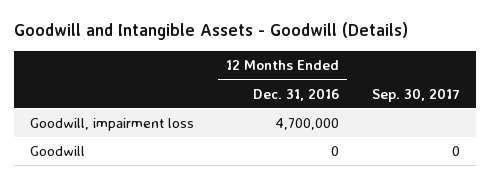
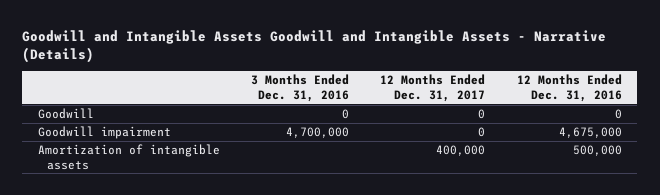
- Goodwill and Intangible Assets - Goodwill (Details)
+ Goodwill and Intangible Assets Goodwill and Intangible Assets - Narrative (Details)
- | 12 Months Ended Dec. 31, 2016 | Sep. 30, 2017
+ | 3 Months Ended Dec. 31, 2016 | 12 Months Ended Dec. 31, 2017 | 12 Months Ended Dec. 31, 2016
- Goodwill, impairment loss | 4,700,000 |
+ Goodwill impairment | 4,700,000 | 0 | 4,675,000
+ Amortization of intangible assets | | 400,000 | 500,000

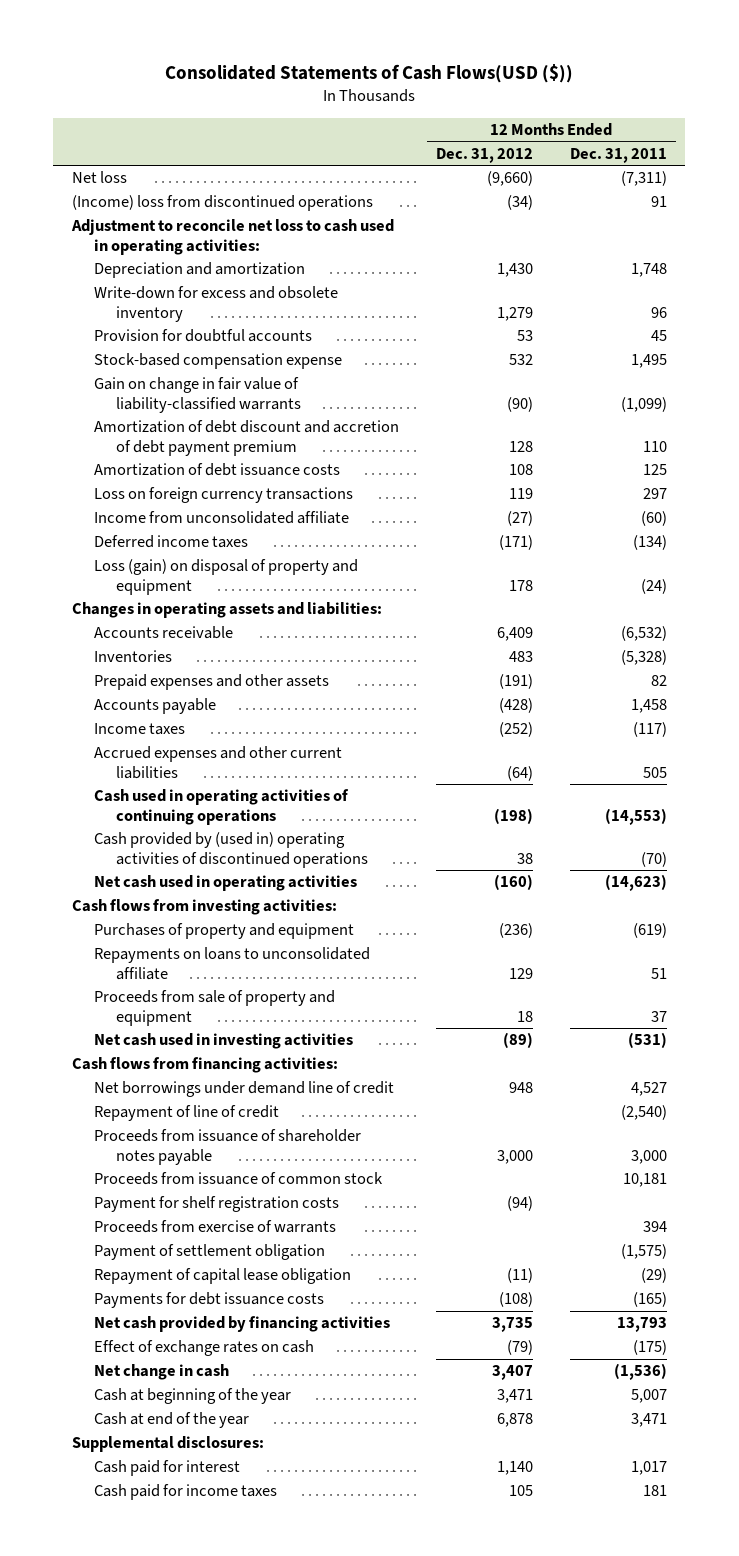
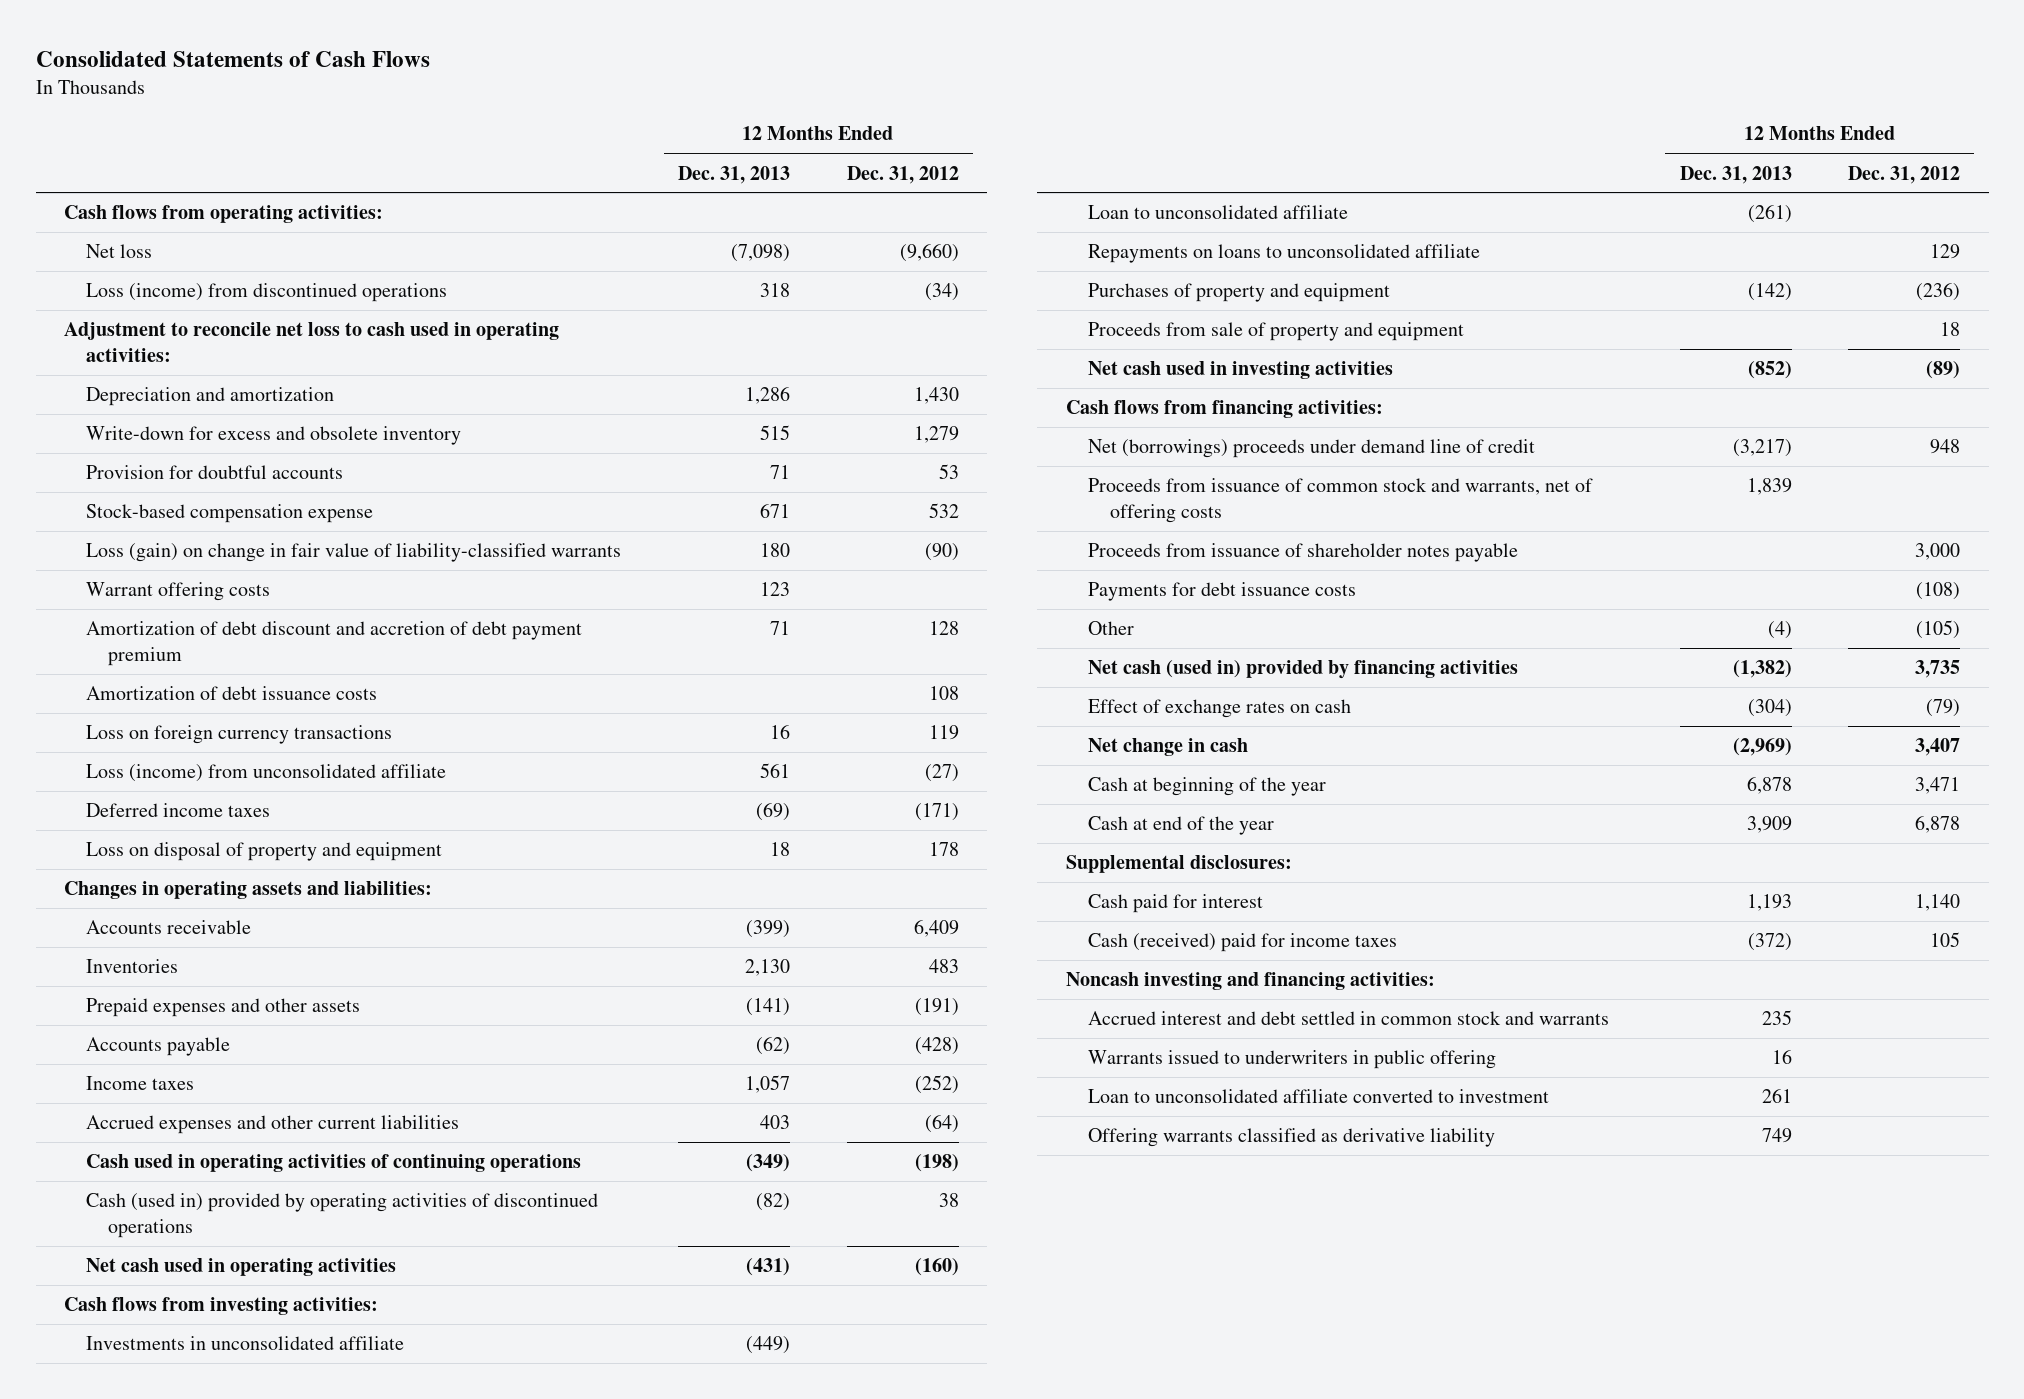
- Consolidated Statements of Cash Flows(USD ($))
+ Consolidated Statements of Cash Flows
- | 12 Months Ended Dec. 31, 2012 | 12 Months Ended Dec. 31, 2011
+ | 12 Months Ended Dec. 31, 2013 | 12 Months Ended Dec. 31, 2012
+ Cash flows from operating activities:
- (Income) loss from discontinued operations | (34) | 91
+ Loss (income) from discontinued operations | 318 | (34)
- Gain on change in fair value of liability-classified warrants | (90) | (1,099)
+ Loss (gain) on change in fair value of liability-classified warrants | 180 | (90)
+ Warrant offering costs | 123 |
- Income from unconsolidated affiliate | (27) | (60)
+ Loss (income) from unconsolidated affiliate | 561 | (27)
- Loss (gain) on disposal of property and equipment | 178 | (24)
+ Loss on disposal of property and equipment | 18 | 178
- Cash provided by (used in) operating activities of discontinued operations | 38 | (70)
+ Cash (used in) provided by operating activities of discontinued operations | (82) | 38
+ Investments in unconsolidated affiliate | (449) |
+ Loan to unconsolidated affiliate | (261) |
moved down: Purchases of property and equipment | (142) | (236)
- Net borrowings under demand line of credit | 948 | 4,527
- Repayment of line of credit | | (2,540)
+ Net (borrowings) proceeds under demand line of credit | (3,217) | 948
+ Proceeds from issuance of common stock and warrants, net of offering costs | 1,839 |
- Proceeds from issuance of common stock | | 10,181
- Payment for shelf registration costs | (94) |
- Proceeds from exercise of warrants | | 394
- Payment of settlement obligation | | (1,575)
- Repayment of capital lease obligation | (11) | (29)
- Net cash provided by financing activities | 3,735 | 13,793
+ Other | (4) | (105)
+ Net cash (used in) provided by financing activities | (1,382) | 3,735
- Cash paid for income taxes | 105 | 181
+ Cash (received) paid for income taxes | (372) | 105
+ Noncash investing and financing activities:
+ Accrued interest and debt settled in common stock and warrants | 235 |
+ Warrants issued to underwriters in public offering | 16 |
+ Loan to unconsolidated affiliate converted to investment | 261 |
+ Offering warrants classified as derivative liability | 749 |

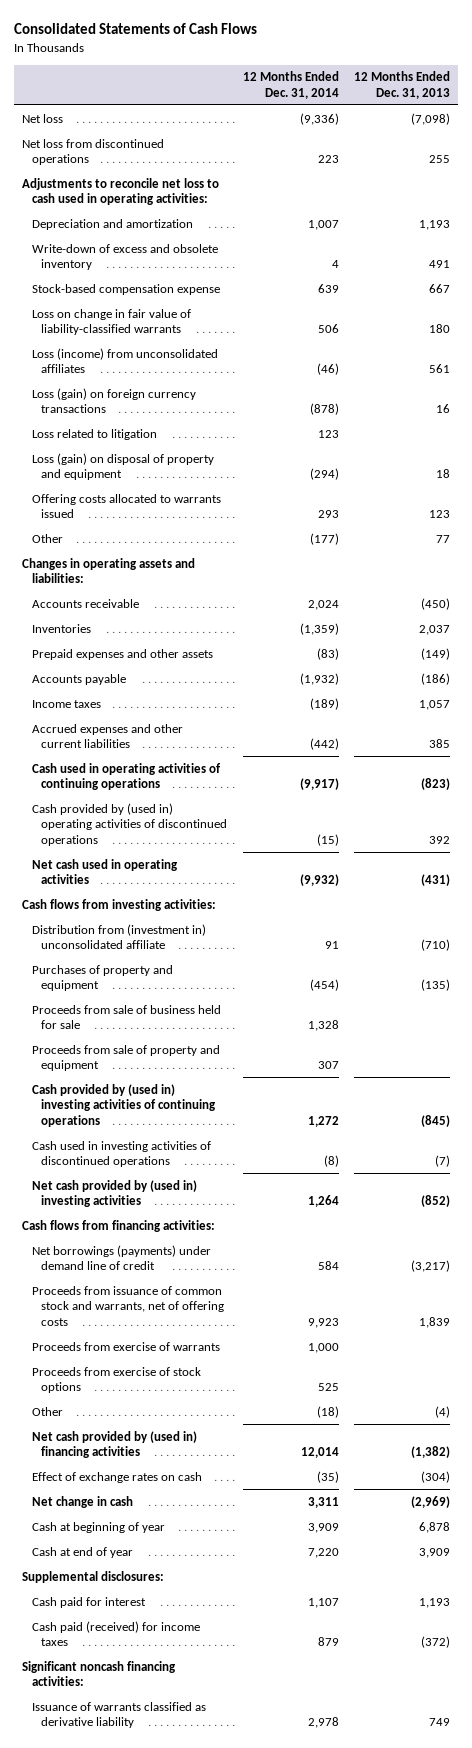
- | 12 Months Ended Dec. 31, 2013 | 12 Months Ended Dec. 31, 2012
+ | 12 Months Ended Dec. 31, 2014 | 12 Months Ended Dec. 31, 2013
- Cash flows from operating activities:
- Loss (income) from discontinued operations | 318 | (34)
- Adjustment to reconcile net loss to cash used in operating activities:
- Depreciation and amortization | 1,286 | 1,430
- Write-down for excess and obsolete inventory | 515 | 1,279
- Provision for doubtful accounts | 71 | 53
- Stock-based compensation expense | 671 | 532
- Loss (gain) on change in fair value of liability-classified warrants | 180 | (90)
- Warrant offering costs | 123 |
- Amortization of debt discount and accretion of debt payment premium | 71 | 128
- Amortization of debt issuance costs | | 108
- Loss on foreign currency transactions | 16 | 119
- Loss (income) from unconsolidated affiliate | 561 | (27)
- Deferred income taxes | (69) | (171)
- Loss on disposal of property and equipment | 18 | 178
+ Net loss from discontinued operations | 223 | 255
+ Adjustments to reconcile net loss to cash used in operating activities:
+ Depreciation and amortization | 1,007 | 1,193
+ Write-down of excess and obsolete inventory | 4 | 491
+ Stock-based compensation expense | 639 | 667
+ Loss on change in fair value of liability-classified warrants | 506 | 180
+ Loss (income) from unconsolidated affiliates | (46) | 561
+ Loss (gain) on foreign currency transactions | (878) | 16
+ Loss related to litigation | 123 |
+ Loss (gain) on disposal of property and equipment | (294) | 18
+ Offering costs allocated to warrants issued | 293 | 123
+ Other | (177) | 77
- Accounts receivable | (399) | 6,409
- Inventories | 2,130 | 483
- Prepaid expenses and other assets | (141) | (191)
- Accounts payable | (62) | (428)
+ Accounts receivable | 2,024 | (450)
+ Inventories | (1,359) | 2,037
+ Prepaid expenses and other assets | (83) | (149)
+ Accounts payable | (1,932) | (186)
- Accrued expenses and other current liabilities | 403 | (64)
- Cash used in operating activities of continuing operations | (349) | (198)
- Cash (used in) provided by operating activities of discontinued operations | (82) | 38
+ Accrued expenses and other current liabilities | (442) | 385
+ Cash used in operating activities of continuing operations | (9,917) | (823)
+ Cash provided by (used in) operating activities of discontinued operations | (15) | 392
- Investments in unconsolidated affiliate | (449) |
- Loan to unconsolidated affiliate | (261) |
- Repayments on loans to unconsolidated affiliate | | 129
- Purchases of property and equipment | (142) | (236)
+ Distribution from (investment in) unconsolidated affiliate | 91 | (710)
+ Purchases of property and equipment | (454) | (135)
+ Proceeds from sale of business held for sale | 1,328 |
- Net cash used in investing activities | (852) | (89)
+ Cash provided by (used in) investing activities of continuing operations | 1,272 | (845)
+ Cash used in investing activities of discontinued operations | (8) | (7)
+ Net cash provided by (used in) investing activities | 1,264 | (852)
- Net (borrowings) proceeds under demand line of credit | (3,217) | 948
+ Net borrowings (payments) under demand line of credit | 584 | (3,217)
- Proceeds from issuance of shareholder notes payable | | 3,000
- Payments for debt issuance costs | | (108)
+ Proceeds from exercise of warrants | 1,000 |
+ Proceeds from exercise of stock options | 525 |
- Net cash (used in) provided by financing activities | (1,382) | 3,735
+ Net cash provided by (used in) financing activities | 12,014 | (1,382)
- Cash at beginning of the year | 6,878 | 3,471
- Cash at end of the year | 3,909 | 6,878
+ Cash at beginning of year | 3,909 | 6,878
+ Cash at end of year | 7,220 | 3,909
- Cash (received) paid for income taxes | (372) | 105
- Noncash investing and financing activities:
- Accrued interest and debt settled in common stock and warrants | 235 |
- Warrants issued to underwriters in public offering | 16 |
- Loan to unconsolidated affiliate converted to investment | 261 |
- Offering warrants classified as derivative liability | 749 |
+ Cash paid (received) for income taxes | 879 | (372)
+ Significant noncash financing activities:
+ Issuance of warrants classified as derivative liability | 2,978 | 749

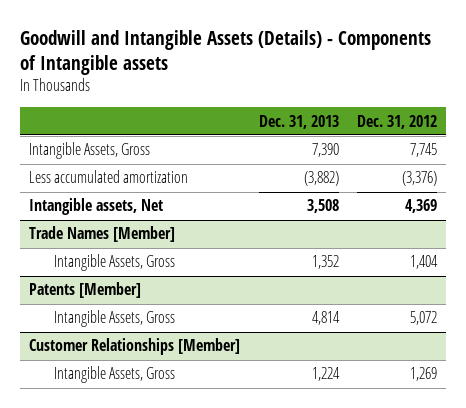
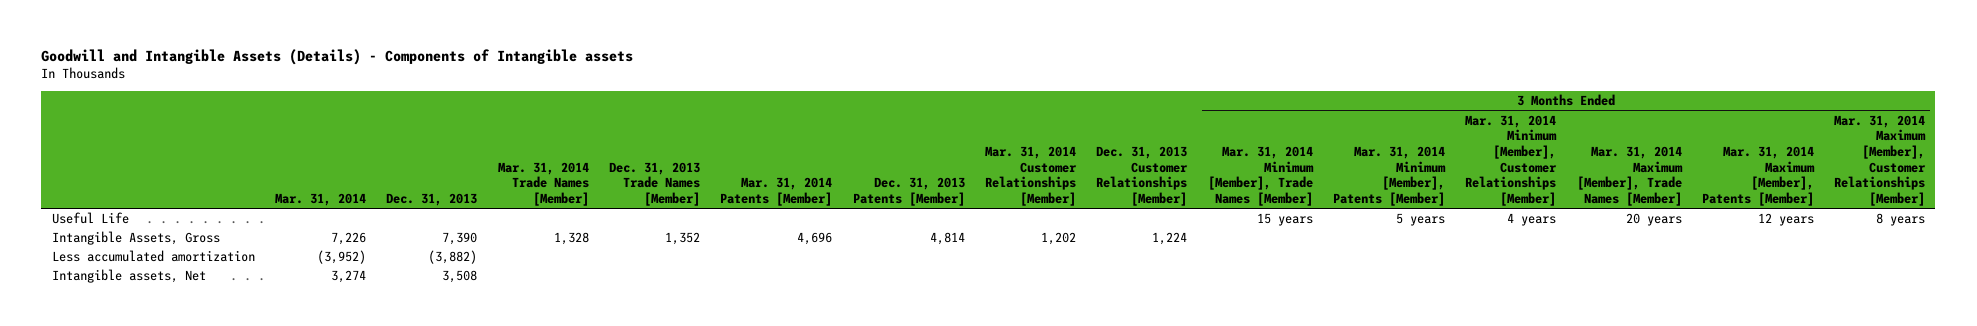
- | Dec. 31, 2013 | Dec. 31, 2012
+ | Mar. 31, 2014 | Dec. 31, 2013 | Mar. 31, 2014 Trade Names [Member] | Dec. 31, 2013 Trade Names [Member] | Mar. 31, 2014 Patents [Member] | Dec. 31, 2013 Patents [Member] | Mar. 31, 2014 Customer Relationships [Member] | Dec. 31, 2013 Customer Relationships [Member] | 3 Months Ended Mar. 31, 2014 Minimum [Member], Trade Names [Member] | 3 Months Ended Mar. 31, 2014 Minimum [Member], Patents [Member] | 3 Months Ended Mar. 31, 2014 Minimum [Member], Customer Relationships [Member] | 3 Months Ended Mar. 31, 2014 Maximum [Member], Trade Names [Member] | 3 Months Ended Mar. 31, 2014 Maximum [Member], Patents [Member] | 3 Months Ended Mar. 31, 2014 Maximum [Member], Customer Relationships [Member]
+ Useful Life | | | | | | | | | 15 years | 5 years | 4 years | 20 years | 12 years | 8 years
- Trade Names [Member]
- Intangible Assets, Gross | 1,352 | 1,404
- Patents [Member]
- Intangible Assets, Gross | 4,814 | 5,072
- Customer Relationships [Member]
- Intangible Assets, Gross | 1,224 | 1,269

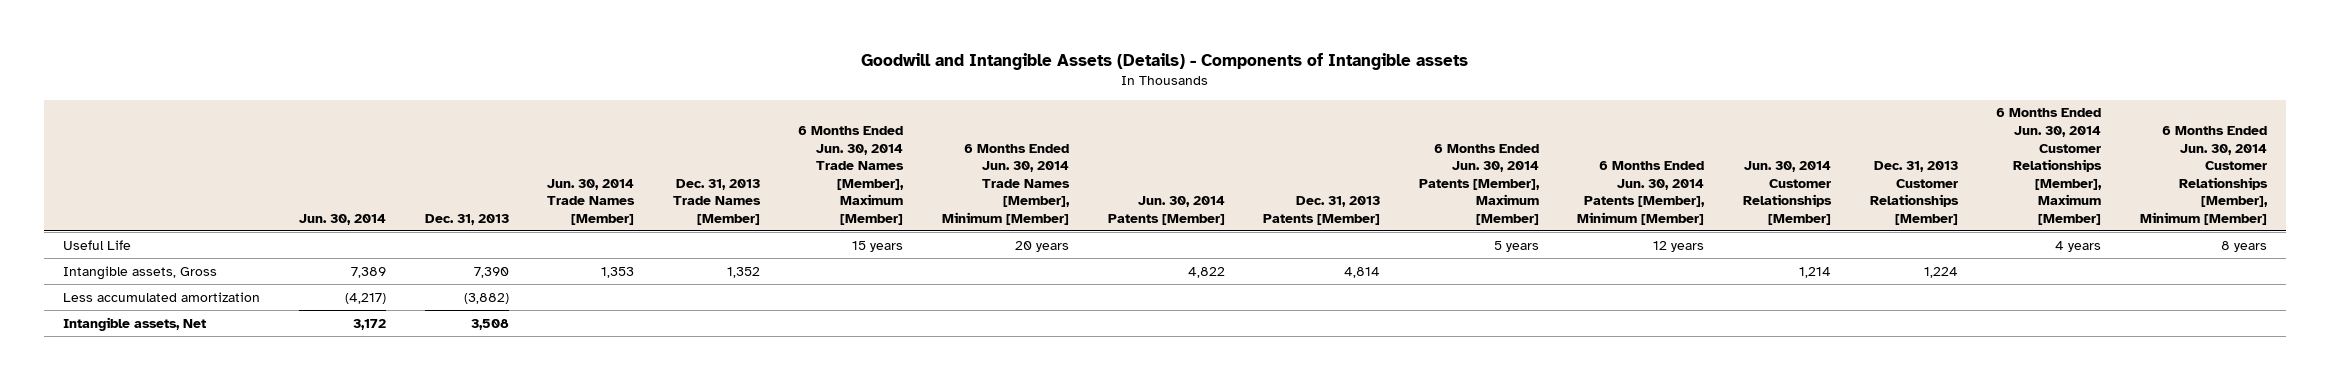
- | Mar. 31, 2014 | Dec. 31, 2013 | Mar. 31, 2014 Trade Names [Member] | Dec. 31, 2013 Trade Names [Member] | Mar. 31, 2014 Patents [Member] | Dec. 31, 2013 Patents [Member] | Mar. 31, 2014 Customer Relationships [Member] | Dec. 31, 2013 Customer Relationships [Member] | 3 Months Ended Mar. 31, 2014 Minimum [Member], Trade Names [Member] | 3 Months Ended Mar. 31, 2014 Minimum [Member], Patents [Member] | 3 Months Ended Mar. 31, 2014 Minimum [Member], Customer Relationships [Member] | 3 Months Ended Mar. 31, 2014 Maximum [Member], Trade Names [Member] | 3 Months Ended Mar. 31, 2014 Maximum [Member], Patents [Member] | 3 Months Ended Mar. 31, 2014 Maximum [Member], Customer Relationships [Member]
+ | Jun. 30, 2014 | Dec. 31, 2013 | Jun. 30, 2014 Trade Names [Member] | Dec. 31, 2013 Trade Names [Member] | 6 Months Ended Jun. 30, 2014 Trade Names [Member], Maximum [Member] | 6 Months Ended Jun. 30, 2014 Trade Names [Member], Minimum [Member] | Jun. 30, 2014 Patents [Member] | Dec. 31, 2013 Patents [Member] | 6 Months Ended Jun. 30, 2014 Patents [Member], Maximum [Member] | 6 Months Ended Jun. 30, 2014 Patents [Member], Minimum [Member] | Jun. 30, 2014 Customer Relationships [Member] | Dec. 31, 2013 Customer Relationships [Member] | 6 Months Ended Jun. 30, 2014 Customer Relationships [Member], Maximum [Member] | 6 Months Ended Jun. 30, 2014 Customer Relationships [Member], Minimum [Member]
- Intangible Assets, Gross | 7,226 | 7,390 | 1,328 | 1,352 | 4,696 | 4,814 | 1,202 | 1,224 | | | | | |
+ Intangible assets, Gross | 7,389 | 7,390 | 1,353 | 1,352 | | | 4,822 | 4,814 | | | 1,214 | 1,224 | |

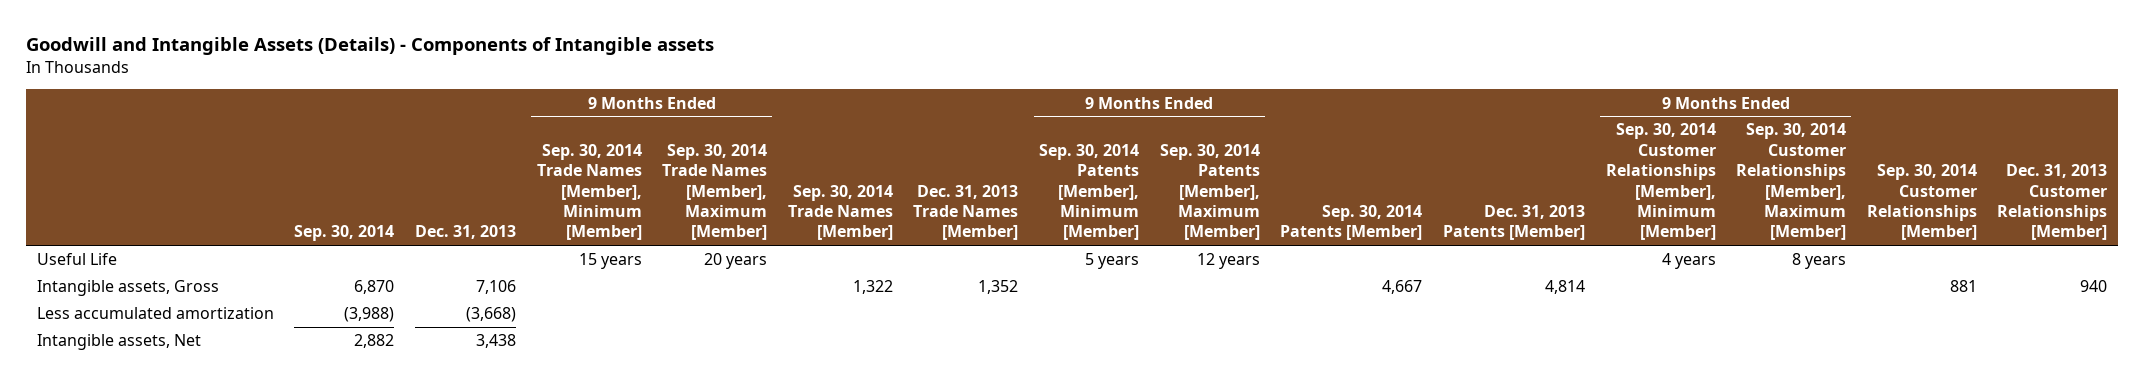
- | Jun. 30, 2014 | Dec. 31, 2013 | Jun. 30, 2014 Trade Names [Member] | Dec. 31, 2013 Trade Names [Member] | 6 Months Ended Jun. 30, 2014 Trade Names [Member], Maximum [Member] | 6 Months Ended Jun. 30, 2014 Trade Names [Member], Minimum [Member] | Jun. 30, 2014 Patents [Member] | Dec. 31, 2013 Patents [Member] | 6 Months Ended Jun. 30, 2014 Patents [Member], Maximum [Member] | 6 Months Ended Jun. 30, 2014 Patents [Member], Minimum [Member] | Jun. 30, 2014 Customer Relationships [Member] | Dec. 31, 2013 Customer Relationships [Member] | 6 Months Ended Jun. 30, 2014 Customer Relationships [Member], Maximum [Member] | 6 Months Ended Jun. 30, 2014 Customer Relationships [Member], Minimum [Member]
+ | Sep. 30, 2014 | Dec. 31, 2013 | 9 Months Ended Sep. 30, 2014 Trade Names [Member], Minimum [Member] | 9 Months Ended Sep. 30, 2014 Trade Names [Member], Maximum [Member] | Sep. 30, 2014 Trade Names [Member] | Dec. 31, 2013 Trade Names [Member] | 9 Months Ended Sep. 30, 2014 Patents [Member], Minimum [Member] | 9 Months Ended Sep. 30, 2014 Patents [Member], Maximum [Member] | Sep. 30, 2014 Patents [Member] | Dec. 31, 2013 Patents [Member] | 9 Months Ended Sep. 30, 2014 Customer Relationships [Member], Minimum [Member] | 9 Months Ended Sep. 30, 2014 Customer Relationships [Member], Maximum [Member] | Sep. 30, 2014 Customer Relationships [Member] | Dec. 31, 2013 Customer Relationships [Member]
- Intangible assets, Gross | 7,389 | 7,390 | 1,353 | 1,352 | | | 4,822 | 4,814 | | | 1,214 | 1,224 | |
- Less accumulated amortization | (4,217) | (3,882) | | | | | | | | | | | |
- Intangible assets, Net | 3,172 | 3,508 | | | | | | | | | | | |
+ Intangible assets, Gross | 6,870 | 7,106 | | | 1,322 | 1,352 | | | 4,667 | 4,814 | | | 881 | 940
+ Less accumulated amortization | (3,988) | (3,668) | | | | | | | | | | | |
+ Intangible assets, Net | 2,882 | 3,438 | | | | | | | | | | | |

